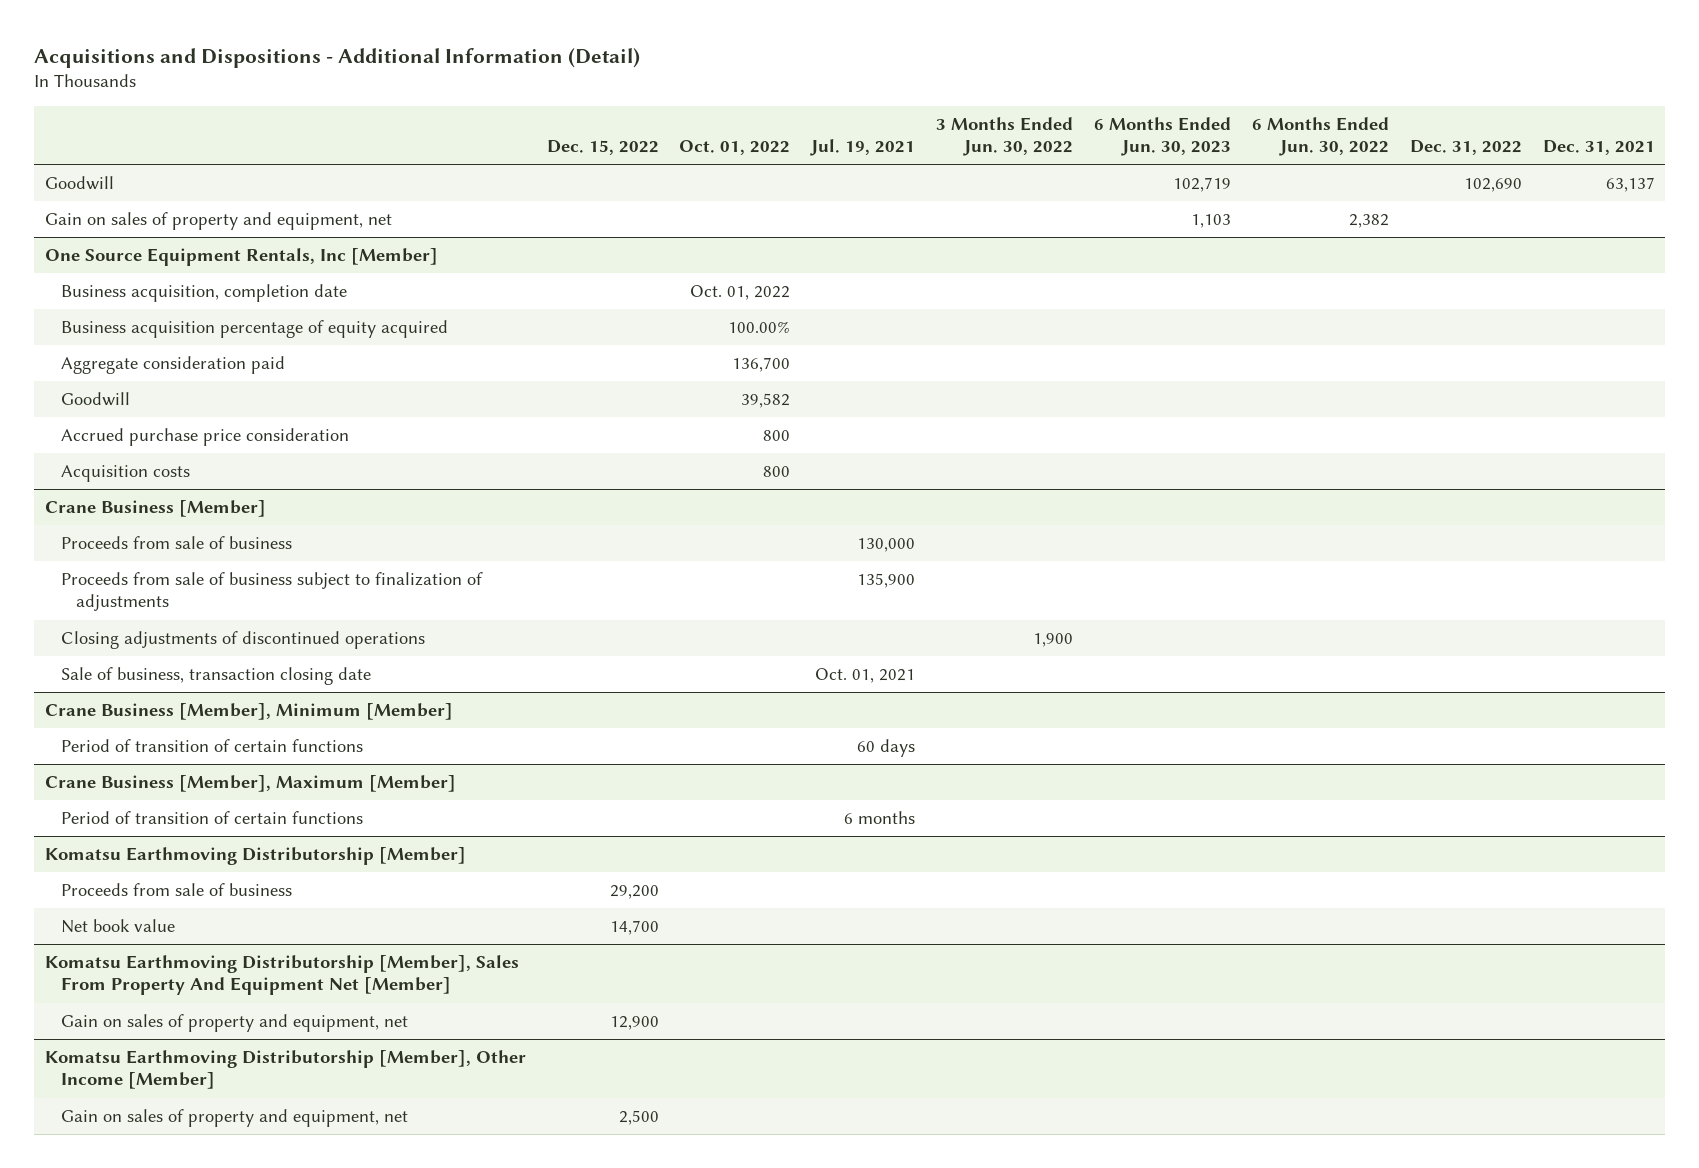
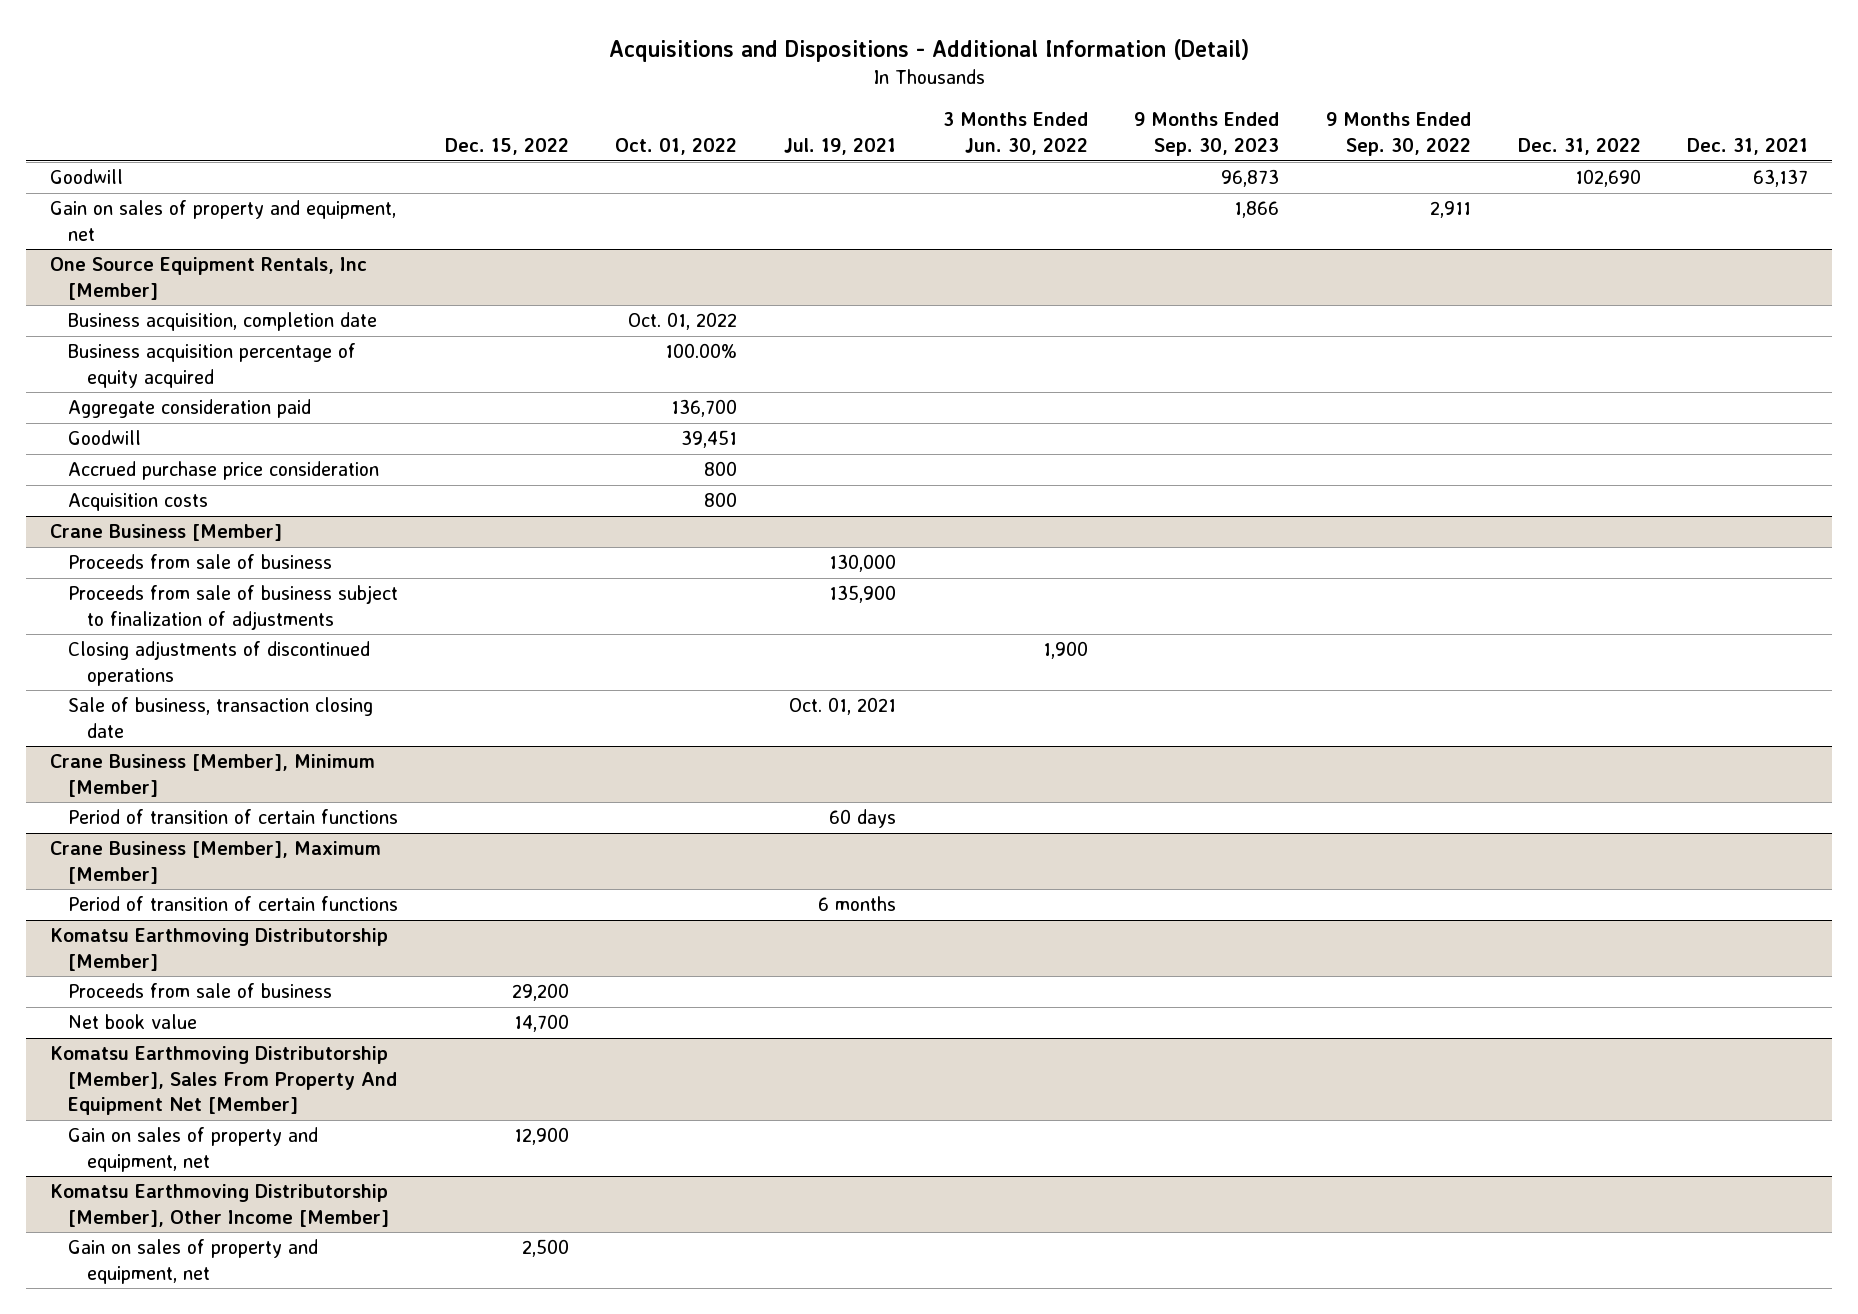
- | Dec. 15, 2022 | Oct. 01, 2022 | Jul. 19, 2021 | 3 Months Ended Jun. 30, 2022 | 6 Months Ended Jun. 30, 2023 | 6 Months Ended Jun. 30, 2022 | Dec. 31, 2022 | Dec. 31, 2021
+ | Dec. 15, 2022 | Oct. 01, 2022 | Jul. 19, 2021 | 3 Months Ended Jun. 30, 2022 | 9 Months Ended Sep. 30, 2023 | 9 Months Ended Sep. 30, 2022 | Dec. 31, 2022 | Dec. 31, 2021
@ One Source Equipment Rentals, Inc [Member]
- Goodwill | | 39,582 | | | | | |
+ Goodwill | | 39,451 | | | | | |

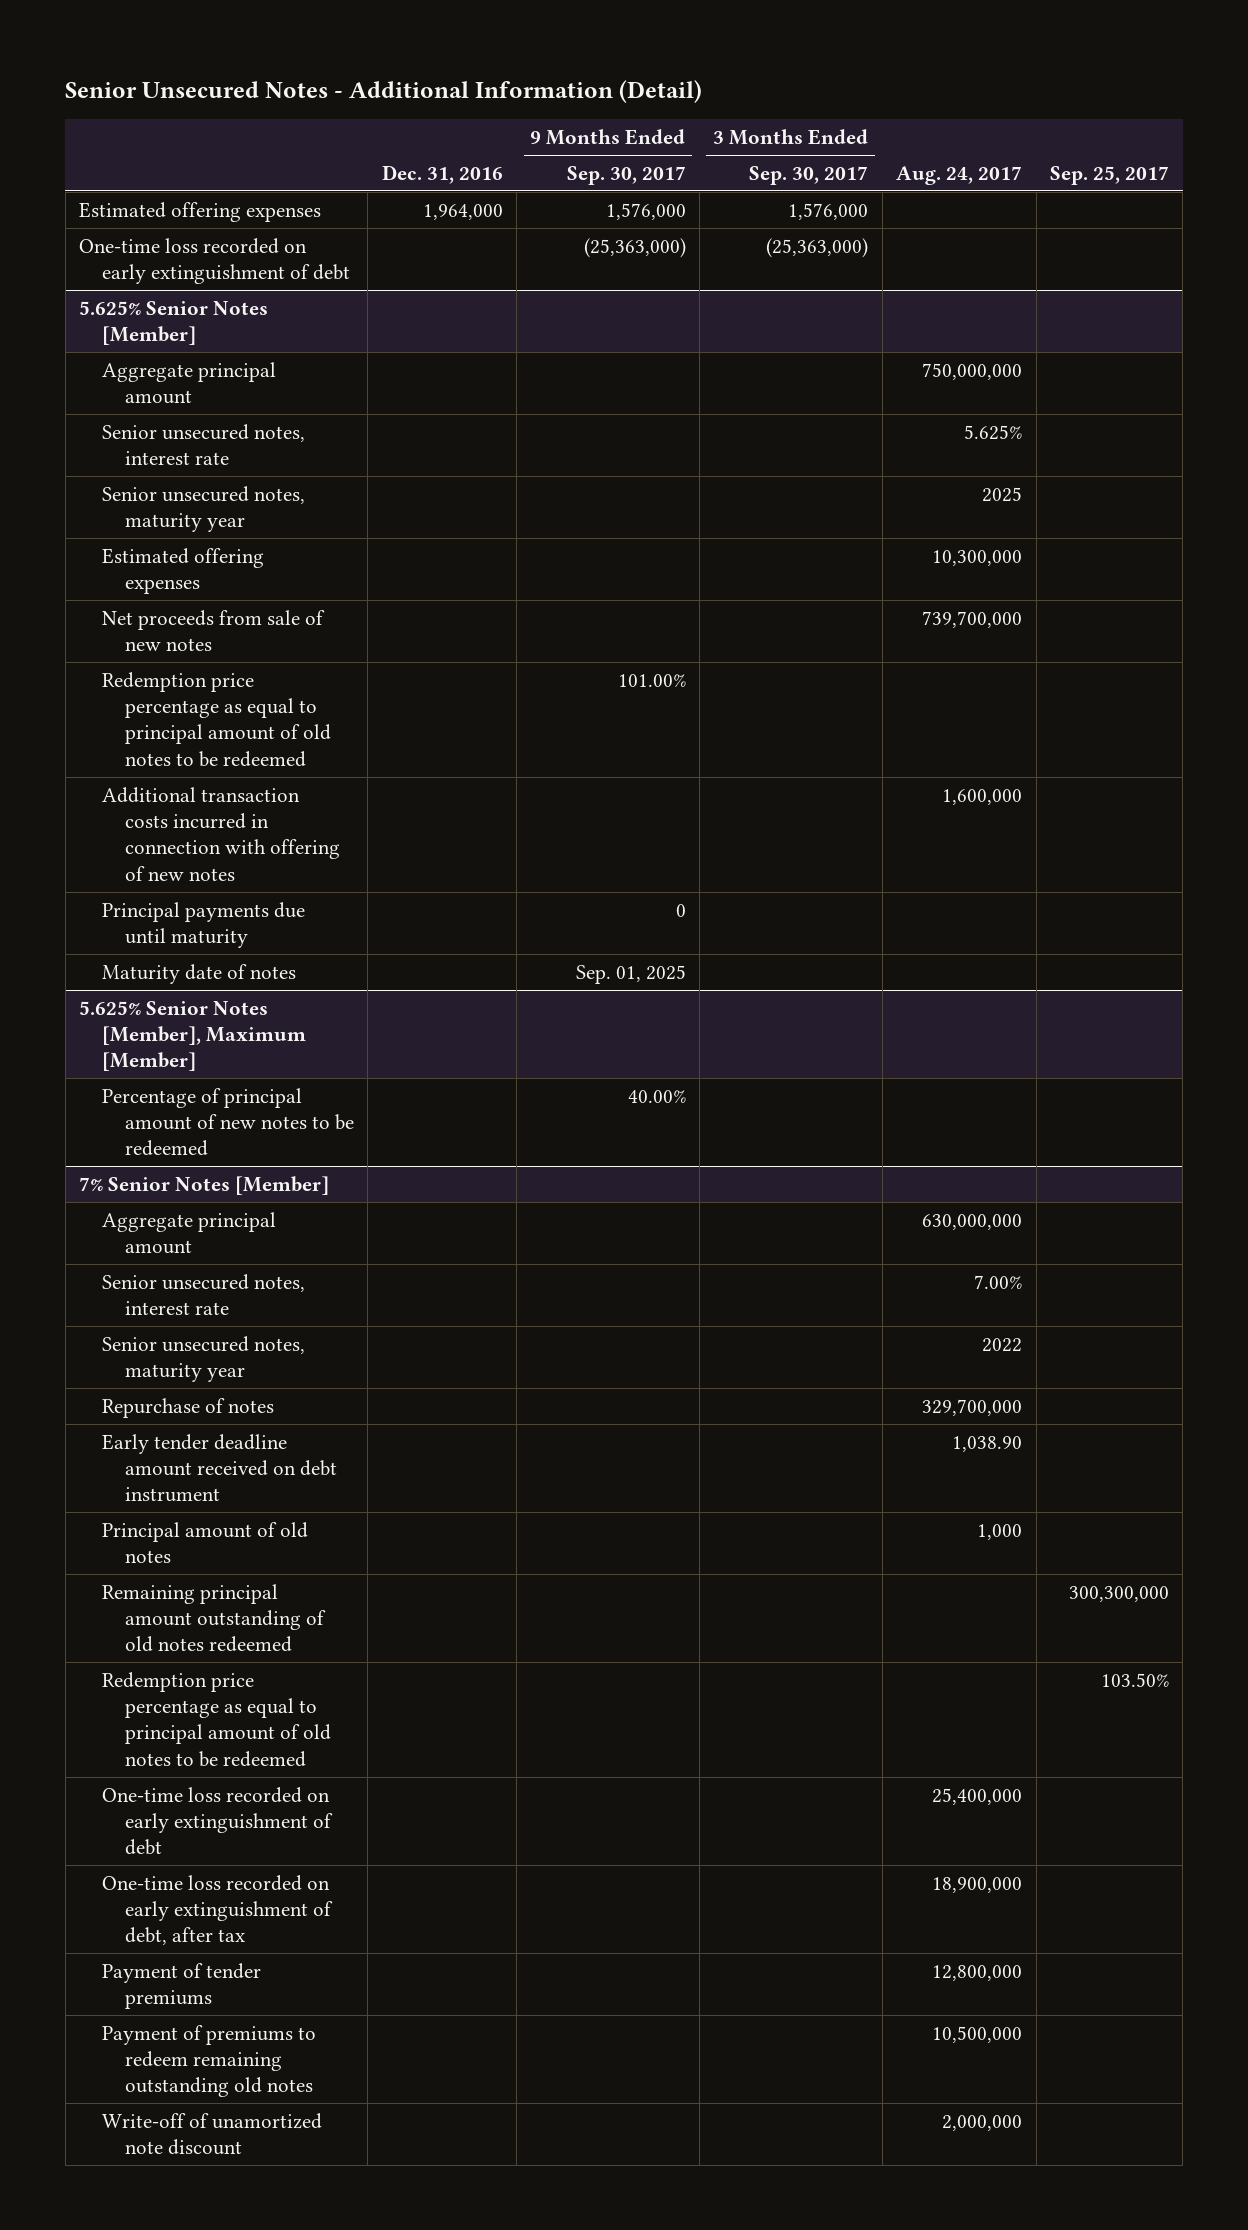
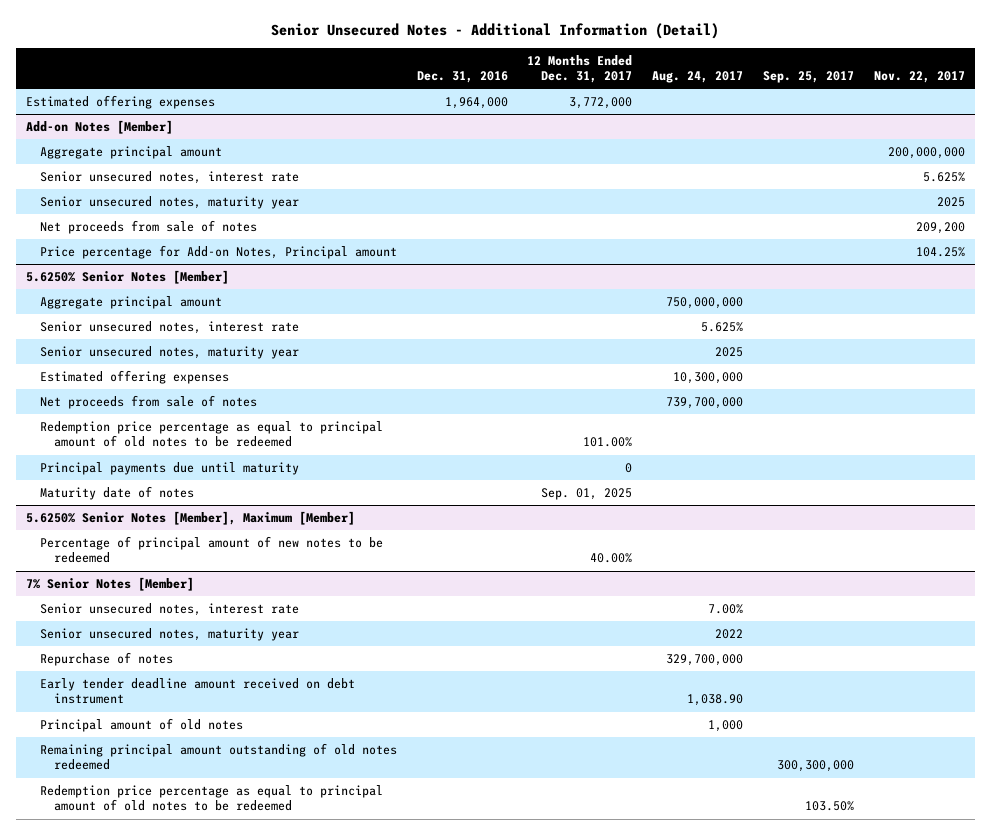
- | Dec. 31, 2016 | 9 Months Ended Sep. 30, 2017 | 3 Months Ended Sep. 30, 2017 | Aug. 24, 2017 | Sep. 25, 2017
+ | Dec. 31, 2016 | 12 Months Ended Dec. 31, 2017 | Aug. 24, 2017 | Sep. 25, 2017 | Nov. 22, 2017
- One-time loss recorded on early extinguishment of debt | | (25,363,000) | (25,363,000) | |
- 5.625% Senior Notes [Member]
+ Add-on Notes [Member]
+ Aggregate principal amount | | | | | 200,000,000
+ Senior unsecured notes, interest rate | | | | | 5.625%
+ Senior unsecured notes, maturity year | | | | | 2025
+ Net proceeds from sale of notes | | | | | 209,200
+ Price percentage for Add-on Notes, Principal amount | | | | | 104.25%
+ 5.6250% Senior Notes [Member]
- Net proceeds from sale of new notes | | | | 739,700,000 |
+ Net proceeds from sale of notes | | | 739,700,000 | |
- Additional transaction costs incurred in connection with offering of new notes | | | | 1,600,000 |
- 5.625% Senior Notes [Member], Maximum [Member]
+ 5.6250% Senior Notes [Member], Maximum [Member]
@ 7% Senior Notes [Member]
- Aggregate principal amount | | | | 630,000,000 |
- One-time loss recorded on early extinguishment of debt | | | | 25,400,000 |
- One-time loss recorded on early extinguishment of debt, after tax | | | | 18,900,000 |
- Payment of tender premiums | | | | 12,800,000 |
- Payment of premiums to redeem remaining outstanding old notes | | | | 10,500,000 |
- Write-off of unamortized note discount | | | | 2,000,000 |

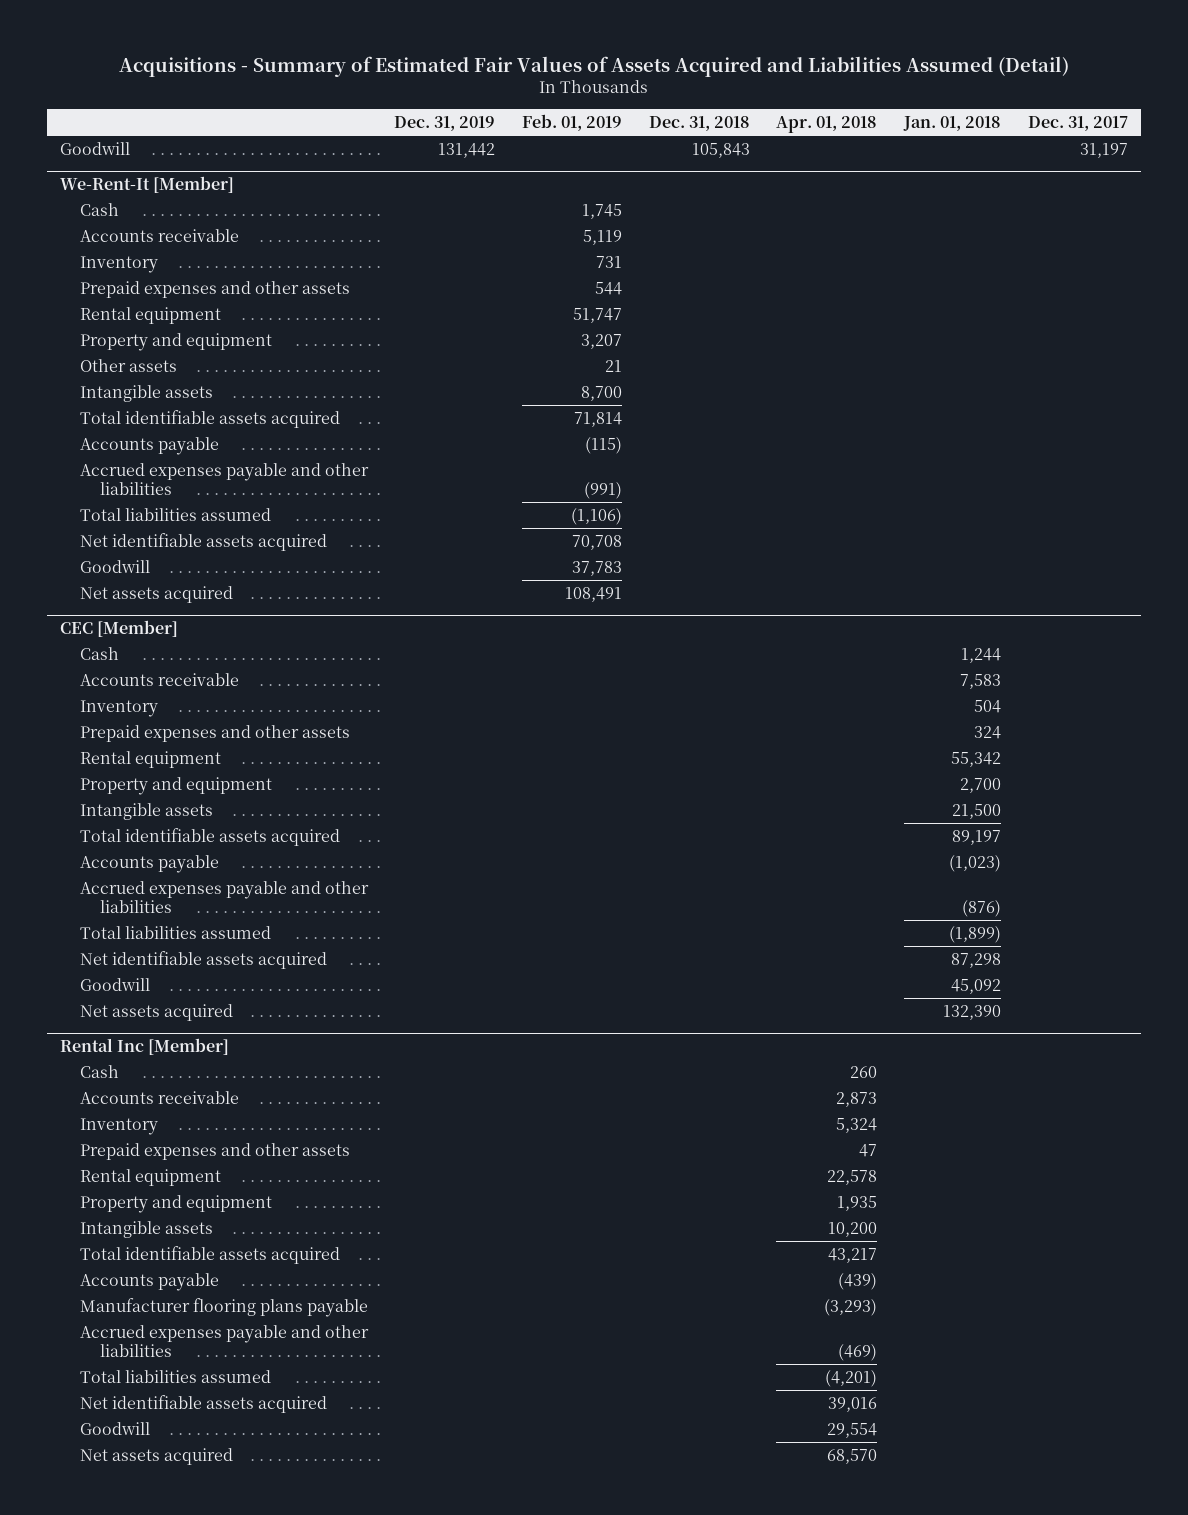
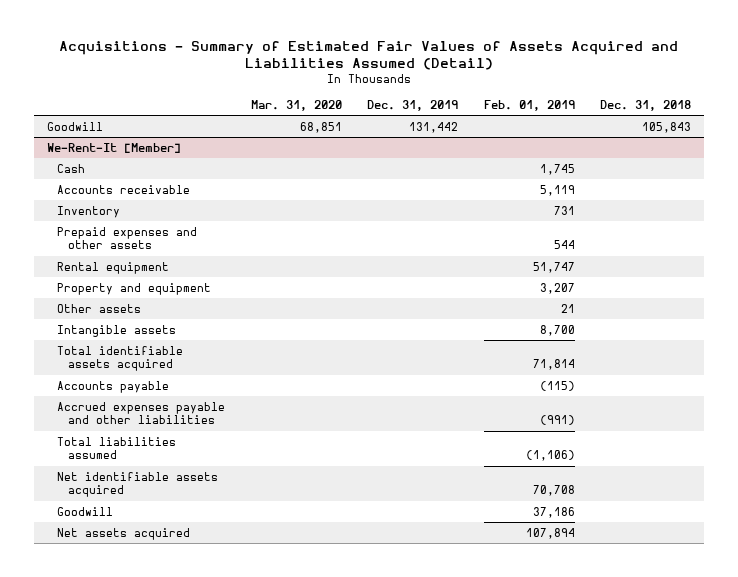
- | Dec. 31, 2019 | Feb. 01, 2019 | Dec. 31, 2018 | Apr. 01, 2018 | Jan. 01, 2018 | Dec. 31, 2017
+ | Mar. 31, 2020 | Dec. 31, 2019 | Feb. 01, 2019 | Dec. 31, 2018
@ We-Rent-It [Member]
- Goodwill | | 37,783 | | | |
- Net assets acquired | | 108,491 | | | |
- CEC [Member]
- Cash | | | | | 1,244 |
- Accounts receivable | | | | | 7,583 |
- Inventory | | | | | 504 |
- Prepaid expenses and other assets | | | | | 324 |
- Rental equipment | | | | | 55,342 |
- Property and equipment | | | | | 2,700 |
- Intangible assets | | | | | 21,500 |
- Total identifiable assets acquired | | | | | 89,197 |
- Accounts payable | | | | | (1,023) |
- Accrued expenses payable and other liabilities | | | | | (876) |
- Total liabilities assumed | | | | | (1,899) |
- Net identifiable assets acquired | | | | | 87,298 |
- Goodwill | | | | | 45,092 |
- Net assets acquired | | | | | 132,390 |
- Rental Inc [Member]
- Cash | | | | 260 | |
- Accounts receivable | | | | 2,873 | |
- Inventory | | | | 5,324 | |
- Prepaid expenses and other assets | | | | 47 | |
- Rental equipment | | | | 22,578 | |
- Property and equipment | | | | 1,935 | |
- Intangible assets | | | | 10,200 | |
- Total identifiable assets acquired | | | | 43,217 | |
- Accounts payable | | | | (439) | |
- Manufacturer flooring plans payable | | | | (3,293) | |
- Accrued expenses payable and other liabilities | | | | (469) | |
- Total liabilities assumed | | | | (4,201) | |
- Net identifiable assets acquired | | | | 39,016 | |
- Goodwill | | | | 29,554 | |
- Net assets acquired | | | | 68,570 | |
@ We-Rent-It [Member]
+ Goodwill | | | 37,186 |
+ Net assets acquired | | | 107,894 |

